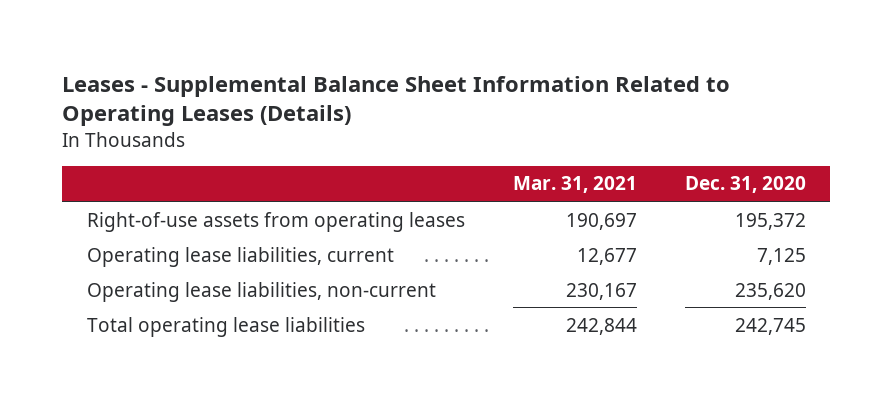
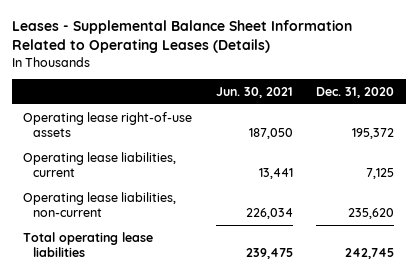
- | Mar. 31, 2021 | Dec. 31, 2020
+ | Jun. 30, 2021 | Dec. 31, 2020
- Right-of-use assets from operating leases | 190,697 | 195,372
+ Operating lease right-of-use assets | 187,050 | 195,372

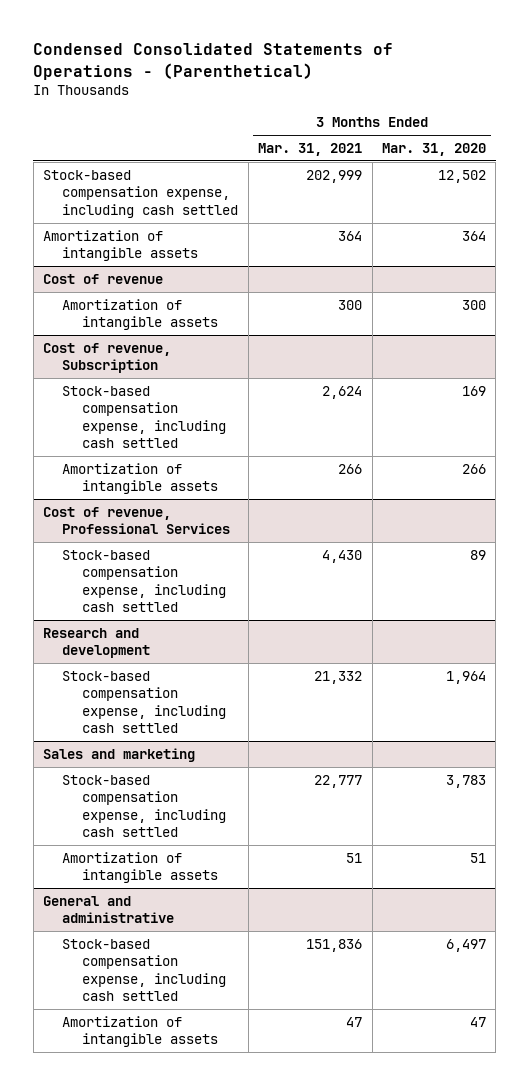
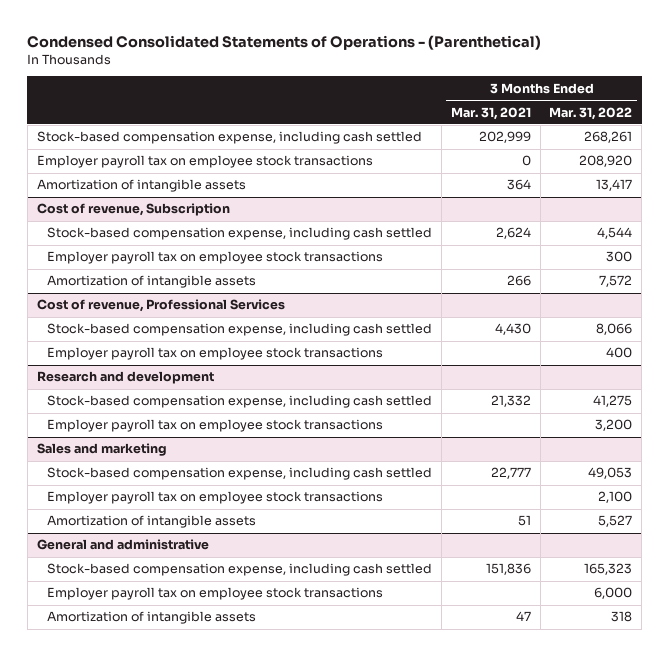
- | 3 Months Ended Mar. 31, 2021 | 3 Months Ended Mar. 31, 2020
+ | 3 Months Ended Mar. 31, 2021 | 3 Months Ended Mar. 31, 2022
+ Employer payroll tax on employee stock transactions | 0 | 208,920
- Cost of revenue
- Amortization of intangible assets | 300 | 300
@ Cost of revenue, Subscription
+ Employer payroll tax on employee stock transactions | | 300
@ Cost of revenue, Professional Services
+ Employer payroll tax on employee stock transactions | | 400
@ Research and development
+ Employer payroll tax on employee stock transactions | | 3,200
@ Sales and marketing
+ Employer payroll tax on employee stock transactions | | 2,100
@ General and administrative
+ Employer payroll tax on employee stock transactions | | 6,000

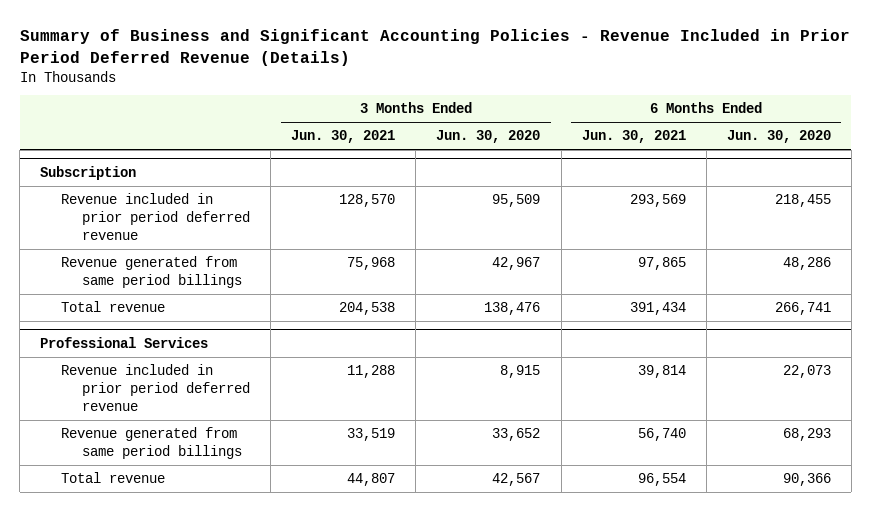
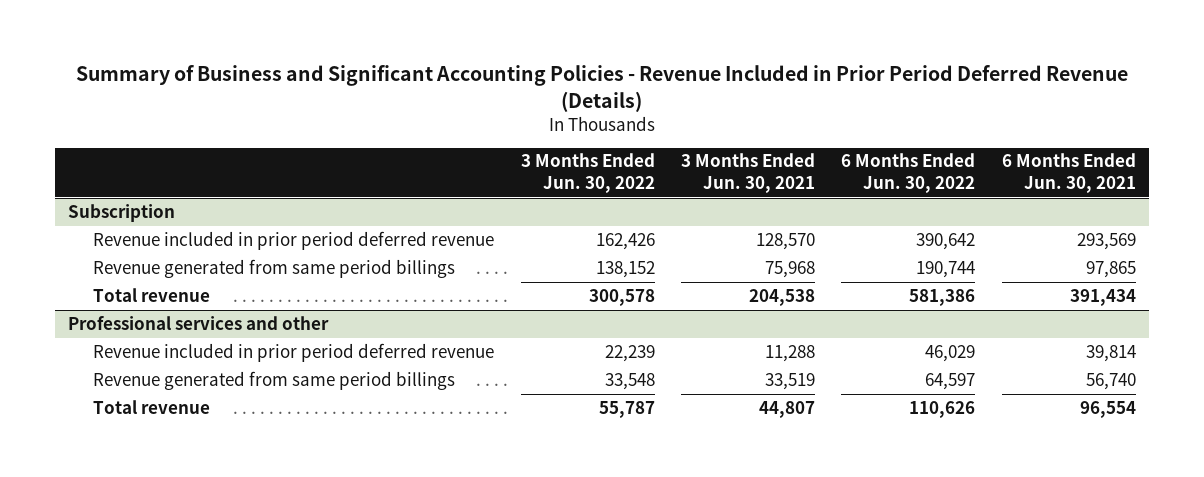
- | 3 Months Ended Jun. 30, 2021 | 3 Months Ended Jun. 30, 2020 | 6 Months Ended Jun. 30, 2021 | 6 Months Ended Jun. 30, 2020
+ | 3 Months Ended Jun. 30, 2022 | 3 Months Ended Jun. 30, 2021 | 6 Months Ended Jun. 30, 2022 | 6 Months Ended Jun. 30, 2021
- Professional Services
+ Professional services and other

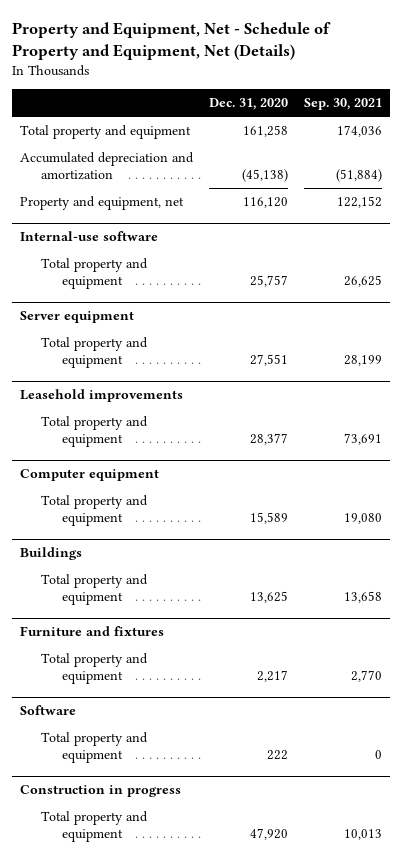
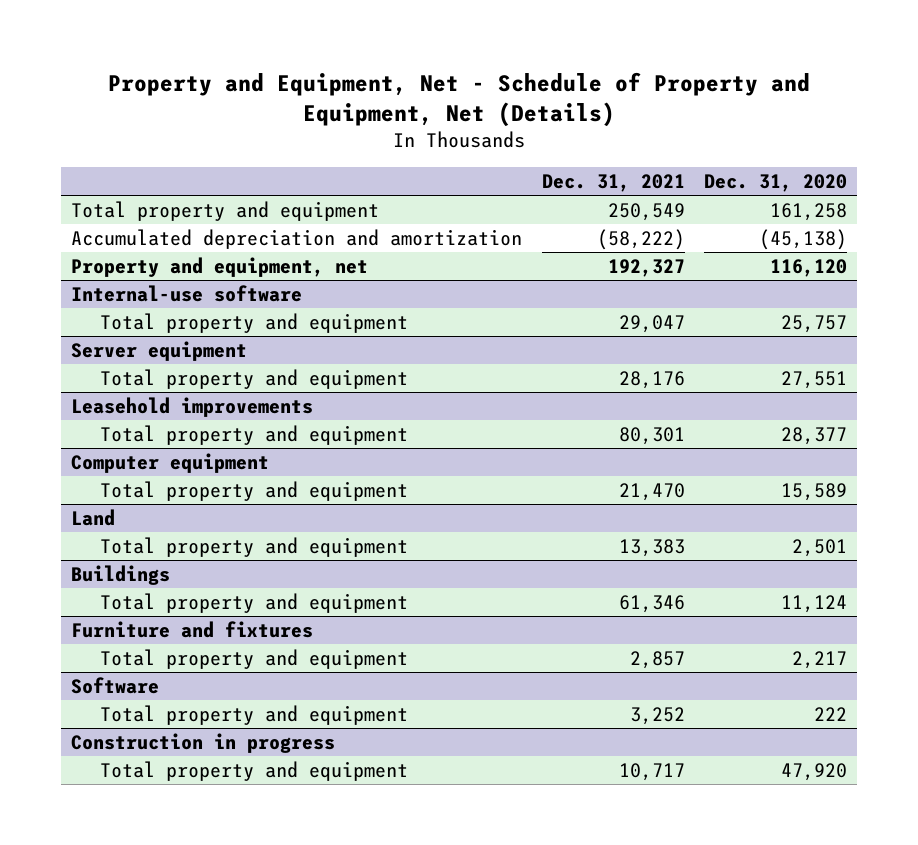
- | Dec. 31, 2020 | Sep. 30, 2021
+ | Dec. 31, 2021 | Dec. 31, 2020
+ Land
+ Total property and equipment | 13,383 | 2,501
@ Buildings
- Total property and equipment | 13,625 | 13,658
+ Total property and equipment | 61,346 | 11,124

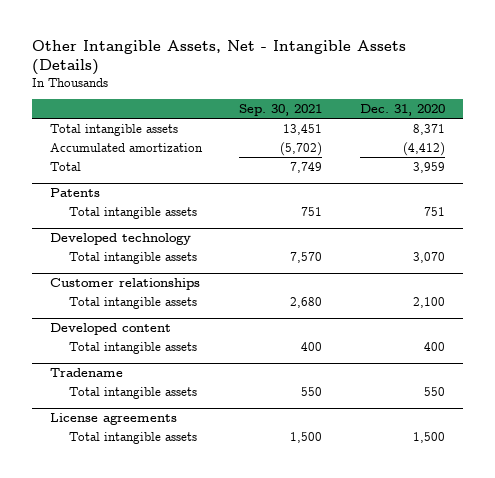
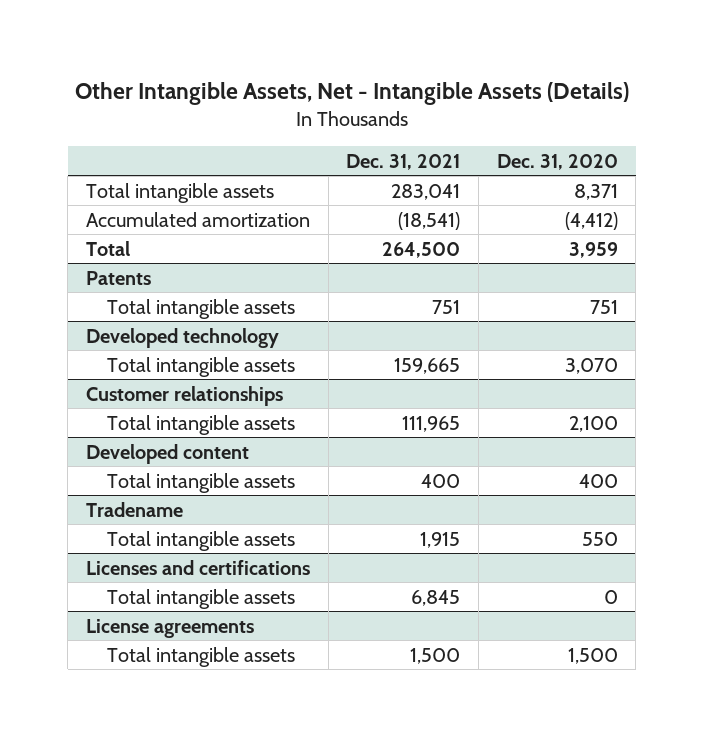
- | Sep. 30, 2021 | Dec. 31, 2020
+ | Dec. 31, 2021 | Dec. 31, 2020
+ Licenses and certifications
+ Total intangible assets | 6,845 | 0

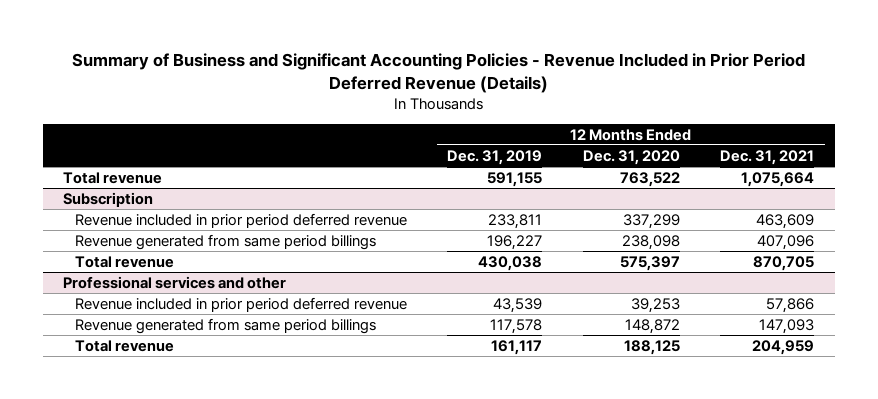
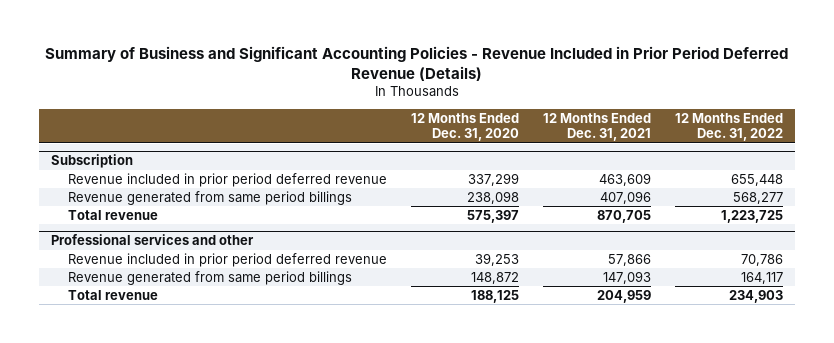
- | 12 Months Ended Dec. 31, 2019 | 12 Months Ended Dec. 31, 2020 | 12 Months Ended Dec. 31, 2021
+ | 12 Months Ended Dec. 31, 2020 | 12 Months Ended Dec. 31, 2021 | 12 Months Ended Dec. 31, 2022
- Total revenue | 591,155 | 763,522 | 1,075,664

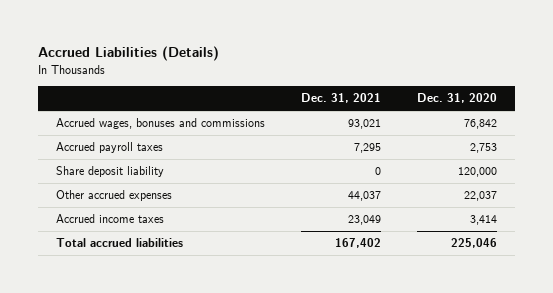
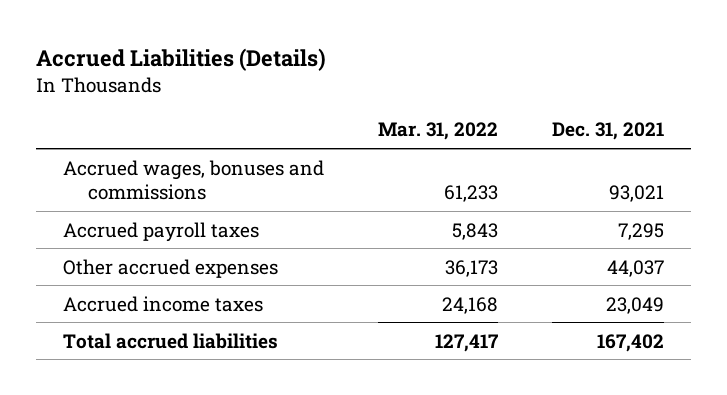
- | Dec. 31, 2021 | Dec. 31, 2020
+ | Mar. 31, 2022 | Dec. 31, 2021
- Share deposit liability | 0 | 120,000

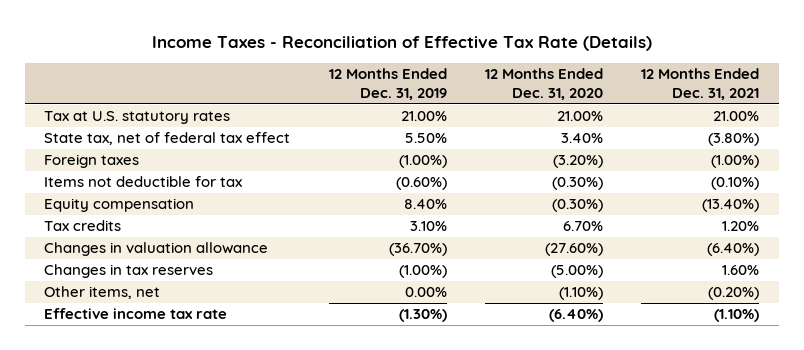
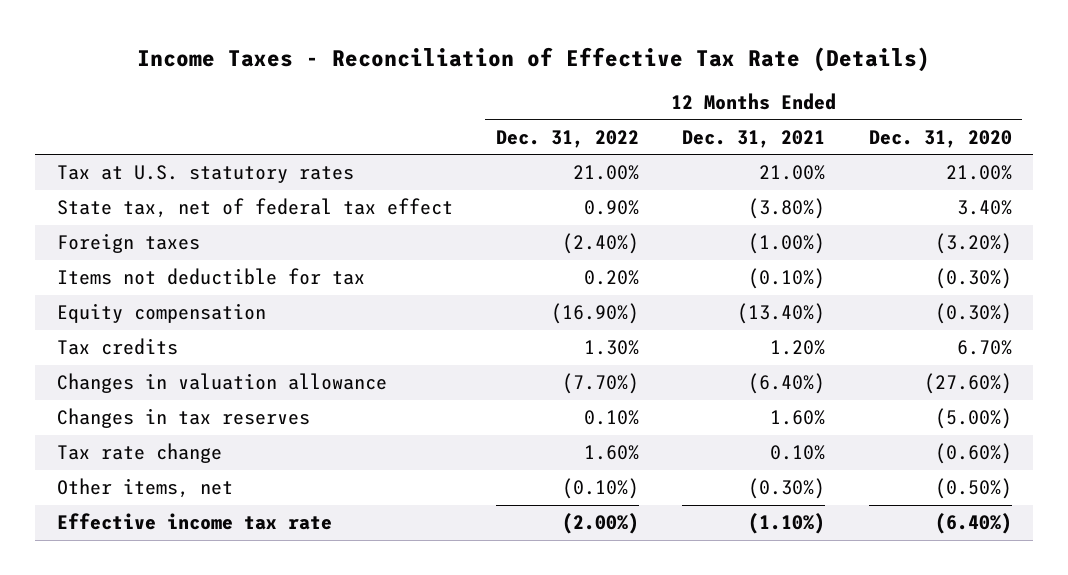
- | 12 Months Ended Dec. 31, 2019 | 12 Months Ended Dec. 31, 2020 | 12 Months Ended Dec. 31, 2021
+ | 12 Months Ended Dec. 31, 2022 | 12 Months Ended Dec. 31, 2021 | 12 Months Ended Dec. 31, 2020
- Other items, net | 0.00% | (1.10%) | (0.20%)
+ Tax rate change | 1.60% | 0.10% | (0.60%)
+ Other items, net | (0.10%) | (0.30%) | (0.50%)

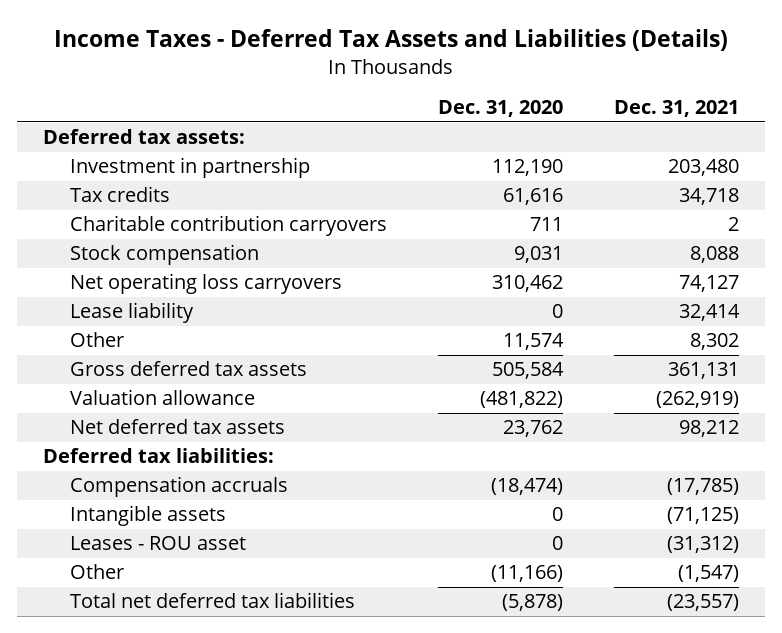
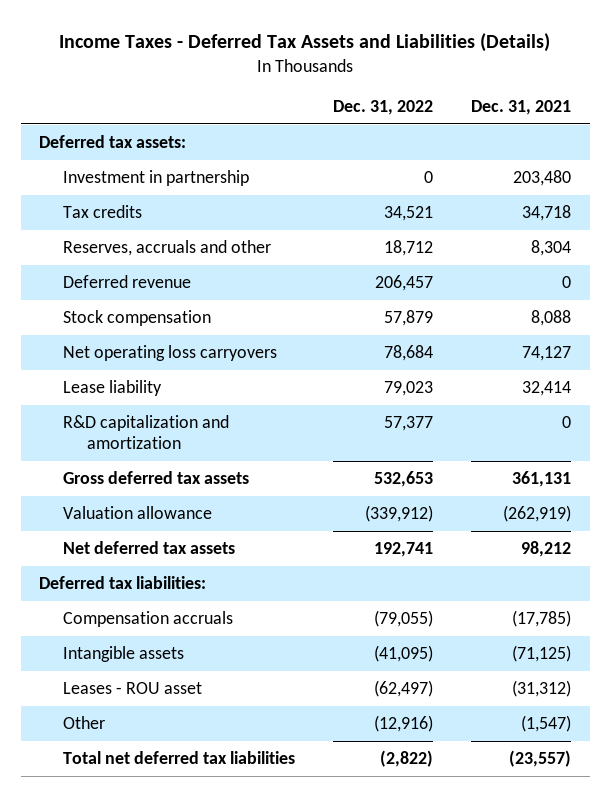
- | Dec. 31, 2020 | Dec. 31, 2021
+ | Dec. 31, 2022 | Dec. 31, 2021
- Charitable contribution carryovers | 711 | 2
+ Reserves, accruals and other | 18,712 | 8,304
+ Deferred revenue | 206,457 | 0
- Other | 11,574 | 8,302
+ R&D capitalization and amortization | 57,377 | 0

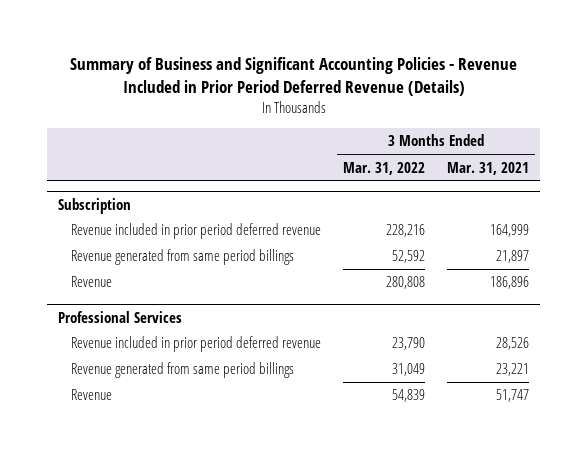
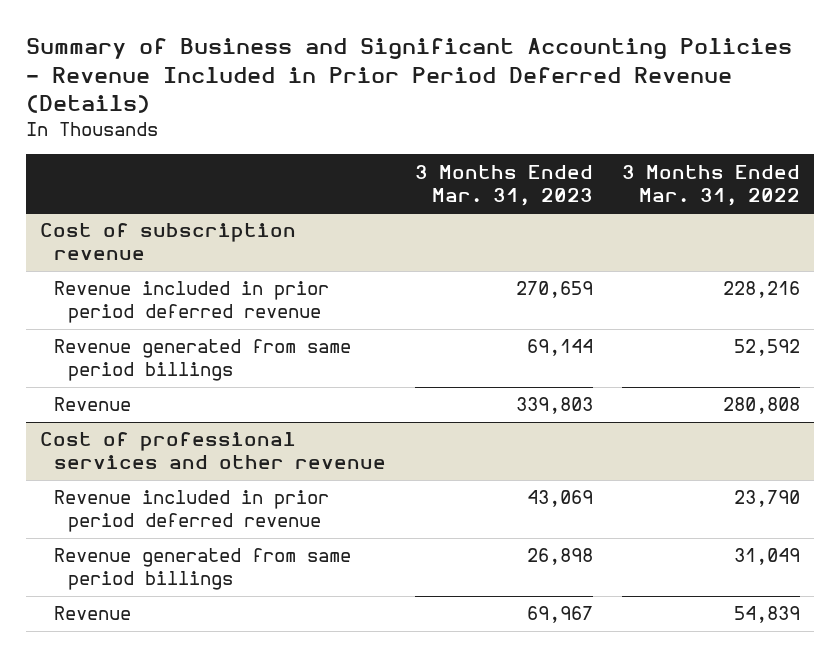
- | 3 Months Ended Mar. 31, 2022 | 3 Months Ended Mar. 31, 2021
+ | 3 Months Ended Mar. 31, 2023 | 3 Months Ended Mar. 31, 2022
- Subscription
+ Cost of subscription revenue
- Professional Services
+ Cost of professional services and other revenue

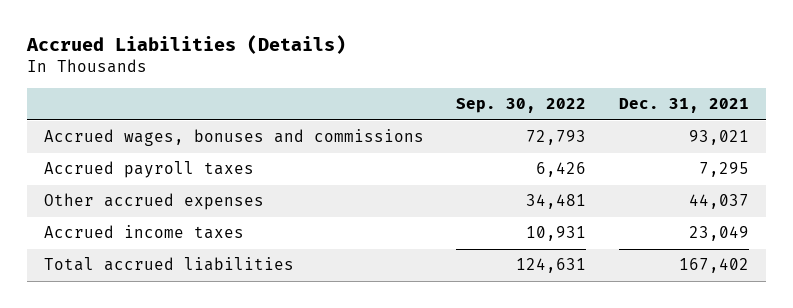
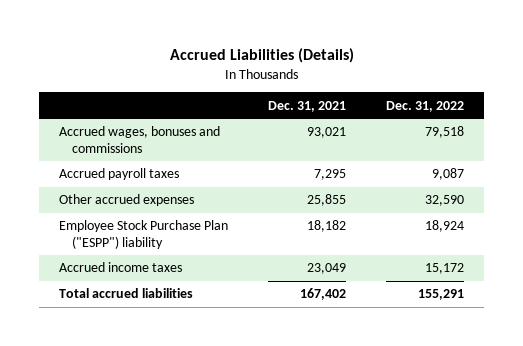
- | Sep. 30, 2022 | Dec. 31, 2021
+ | Dec. 31, 2021 | Dec. 31, 2022
- Other accrued expenses | 34,481 | 44,037
+ Other accrued expenses | 25,855 | 32,590
+ Employee Stock Purchase Plan ("ESPP") liability | 18,182 | 18,924

